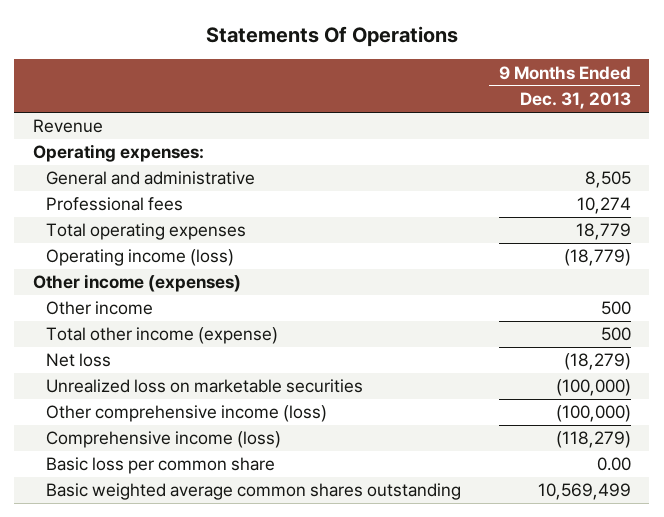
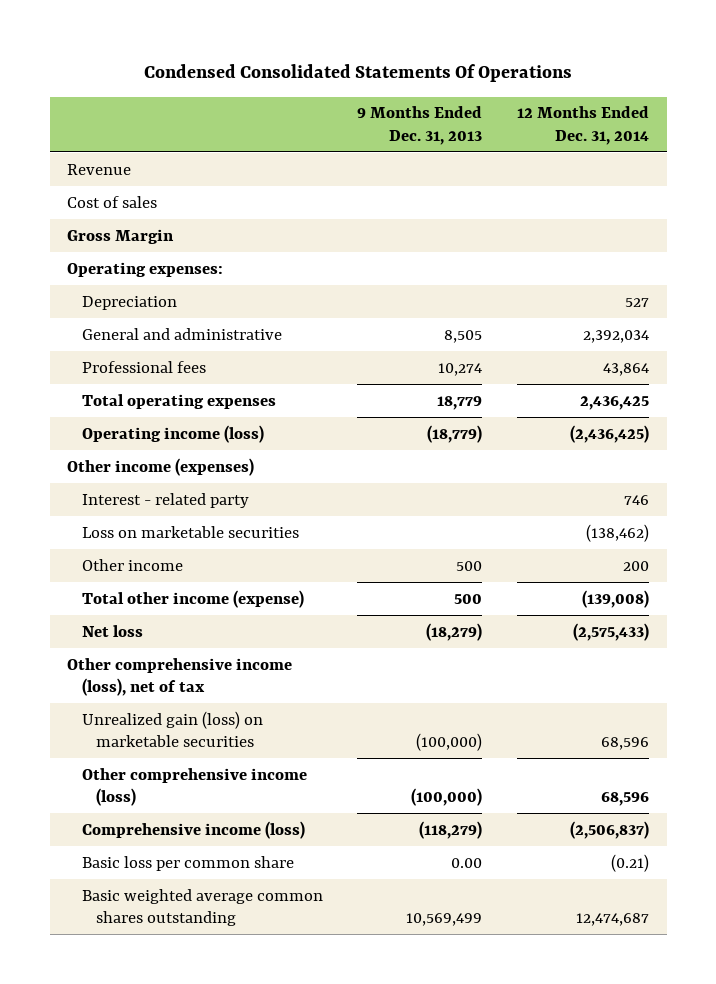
- Statements Of Operations
+ Condensed Consolidated Statements Of Operations
- | 9 Months Ended Dec. 31, 2013
+ | 9 Months Ended Dec. 31, 2013 | 12 Months Ended Dec. 31, 2014
+ Cost of sales
+ Gross Margin
+ Depreciation | | 527
+ Interest - related party | | 746
+ Loss on marketable securities | | (138,462)
- Unrealized loss on marketable securities | (100,000)
+ Other comprehensive income (loss), net of tax
+ Unrealized gain (loss) on marketable securities | (100,000) | 68,596

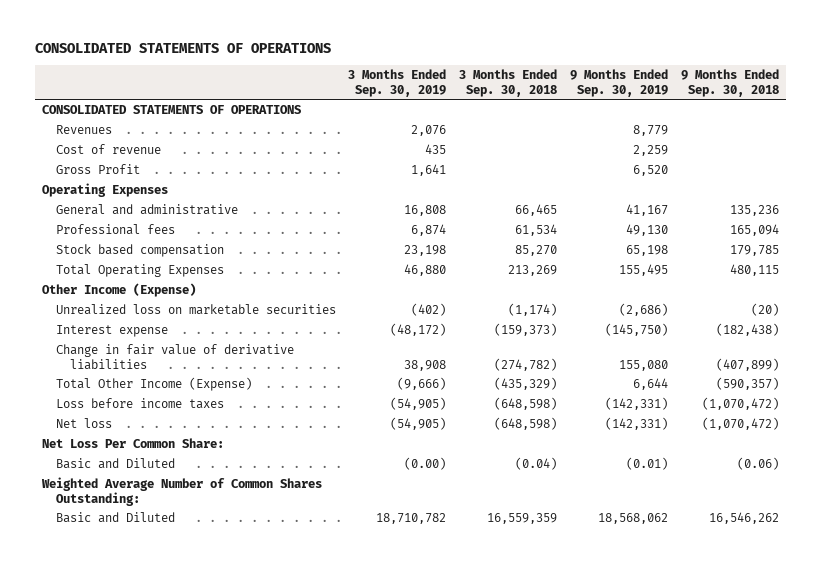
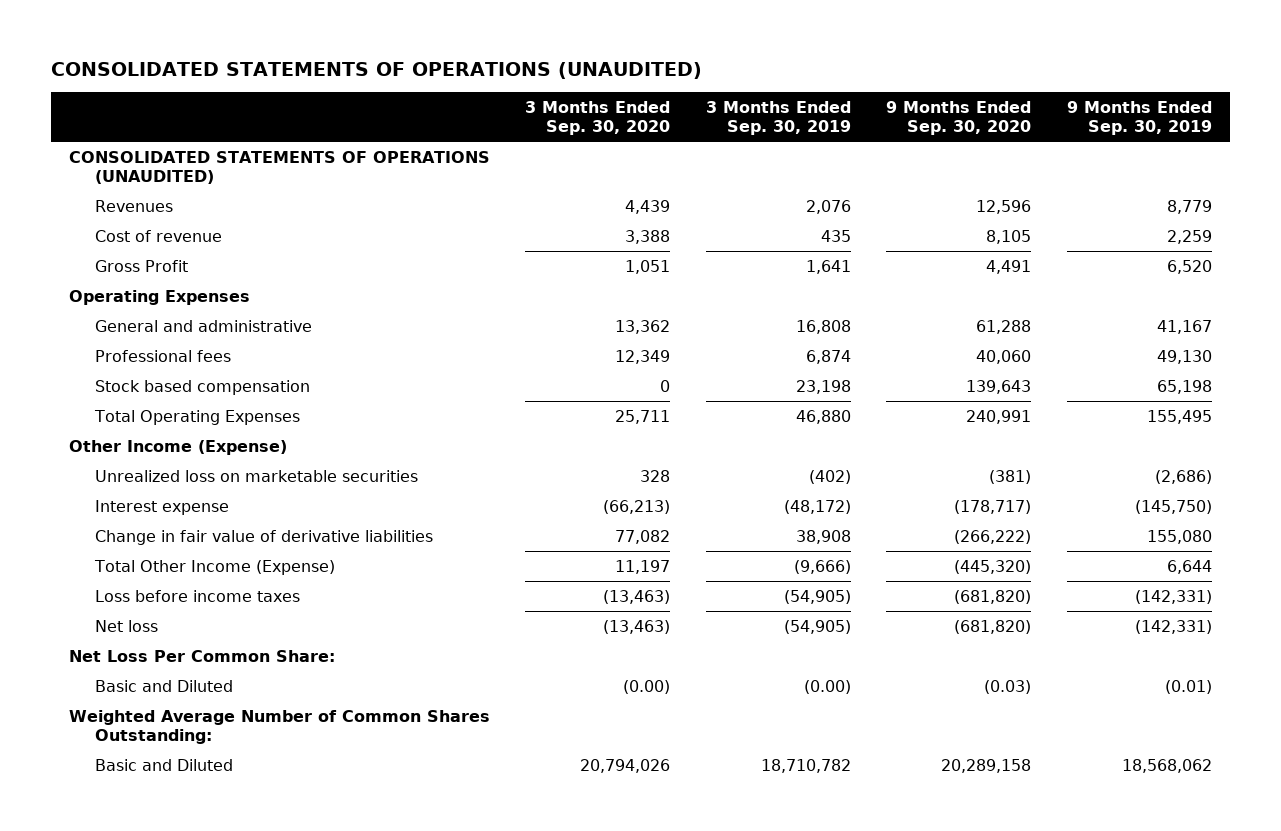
- CONSOLIDATED STATEMENTS OF OPERATIONS
+ CONSOLIDATED STATEMENTS OF OPERATIONS (UNAUDITED)
- | 3 Months Ended Sep. 30, 2019 | 3 Months Ended Sep. 30, 2018 | 9 Months Ended Sep. 30, 2019 | 9 Months Ended Sep. 30, 2018
+ | 3 Months Ended Sep. 30, 2020 | 3 Months Ended Sep. 30, 2019 | 9 Months Ended Sep. 30, 2020 | 9 Months Ended Sep. 30, 2019
- CONSOLIDATED STATEMENTS OF OPERATIONS
+ CONSOLIDATED STATEMENTS OF OPERATIONS (UNAUDITED)

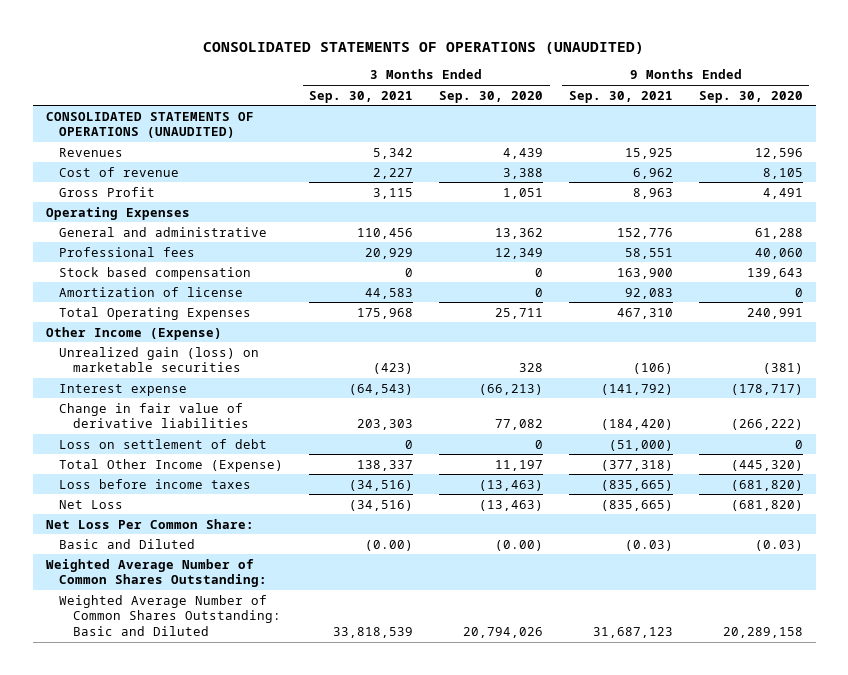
- | 3 Months Ended Sep. 30, 2020 | 3 Months Ended Sep. 30, 2019 | 9 Months Ended Sep. 30, 2020 | 9 Months Ended Sep. 30, 2019
+ | 3 Months Ended Sep. 30, 2021 | 3 Months Ended Sep. 30, 2020 | 9 Months Ended Sep. 30, 2021 | 9 Months Ended Sep. 30, 2020
+ Amortization of license | 44,583 | 0 | 92,083 | 0
- Unrealized loss on marketable securities | 328 | (402) | (381) | (2,686)
+ Unrealized gain (loss) on marketable securities | (423) | 328 | (106) | (381)
+ Loss on settlement of debt | 0 | 0 | (51,000) | 0
- Net loss | (13,463) | (54,905) | (681,820) | (142,331)
+ Net Loss | (34,516) | (13,463) | (835,665) | (681,820)
- Basic and Diluted | 20,794,026 | 18,710,782 | 20,289,158 | 18,568,062
+ Weighted Average Number of Common Shares Outstanding: Basic and Diluted | 33,818,539 | 20,794,026 | 31,687,123 | 20,289,158

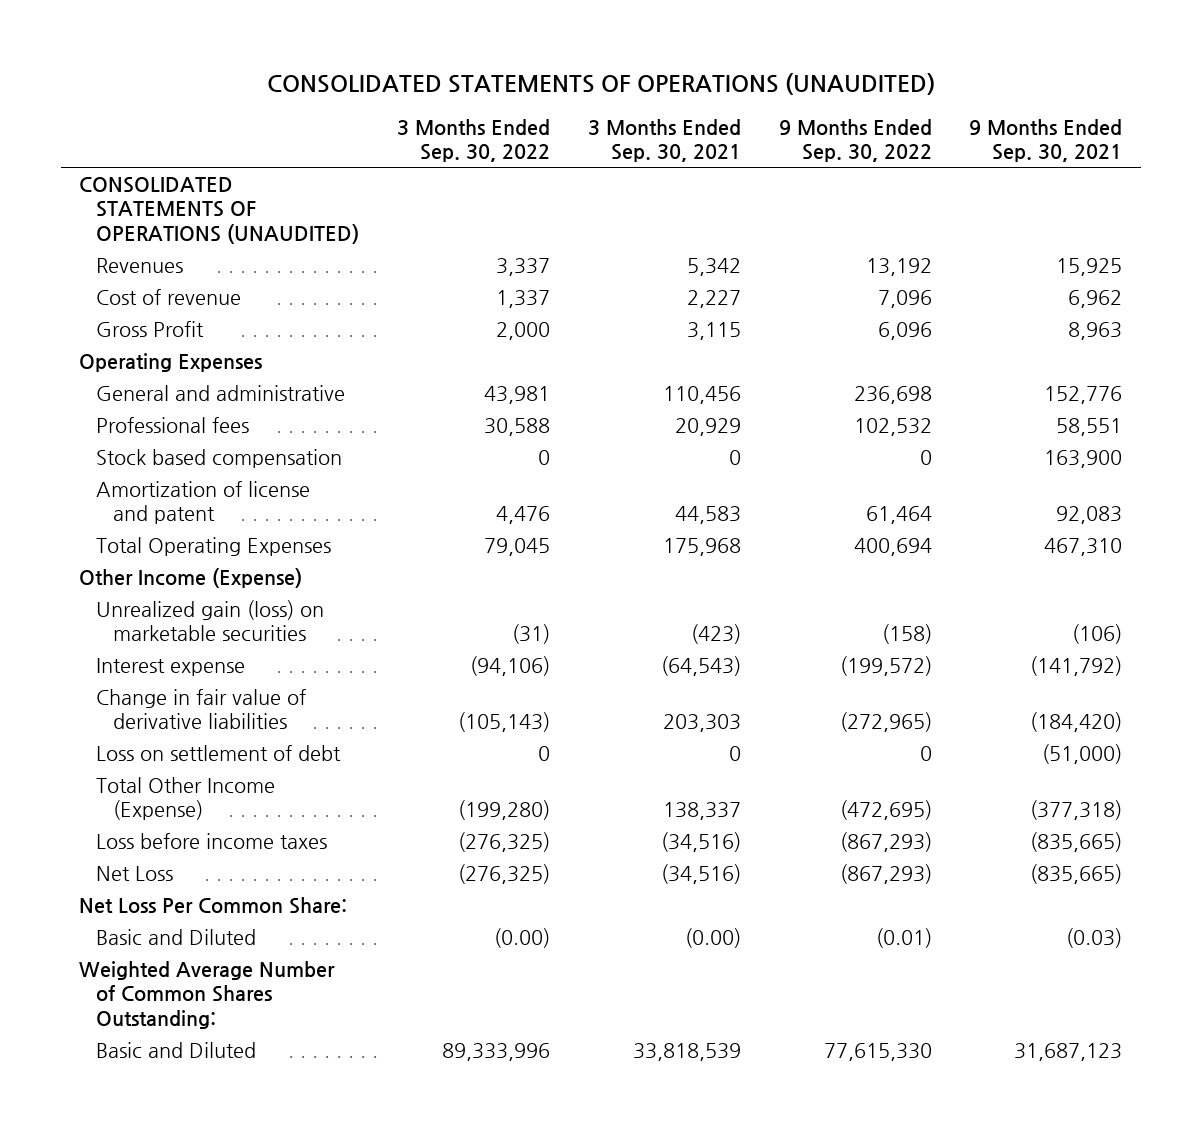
- | 3 Months Ended Sep. 30, 2021 | 3 Months Ended Sep. 30, 2020 | 9 Months Ended Sep. 30, 2021 | 9 Months Ended Sep. 30, 2020
+ | 3 Months Ended Sep. 30, 2022 | 3 Months Ended Sep. 30, 2021 | 9 Months Ended Sep. 30, 2022 | 9 Months Ended Sep. 30, 2021
- Amortization of license | 44,583 | 0 | 92,083 | 0
+ Amortization of license and patent | 4,476 | 44,583 | 61,464 | 92,083
- Weighted Average Number of Common Shares Outstanding: Basic and Diluted | 33,818,539 | 20,794,026 | 31,687,123 | 20,289,158
+ Basic and Diluted | 89,333,996 | 33,818,539 | 77,615,330 | 31,687,123

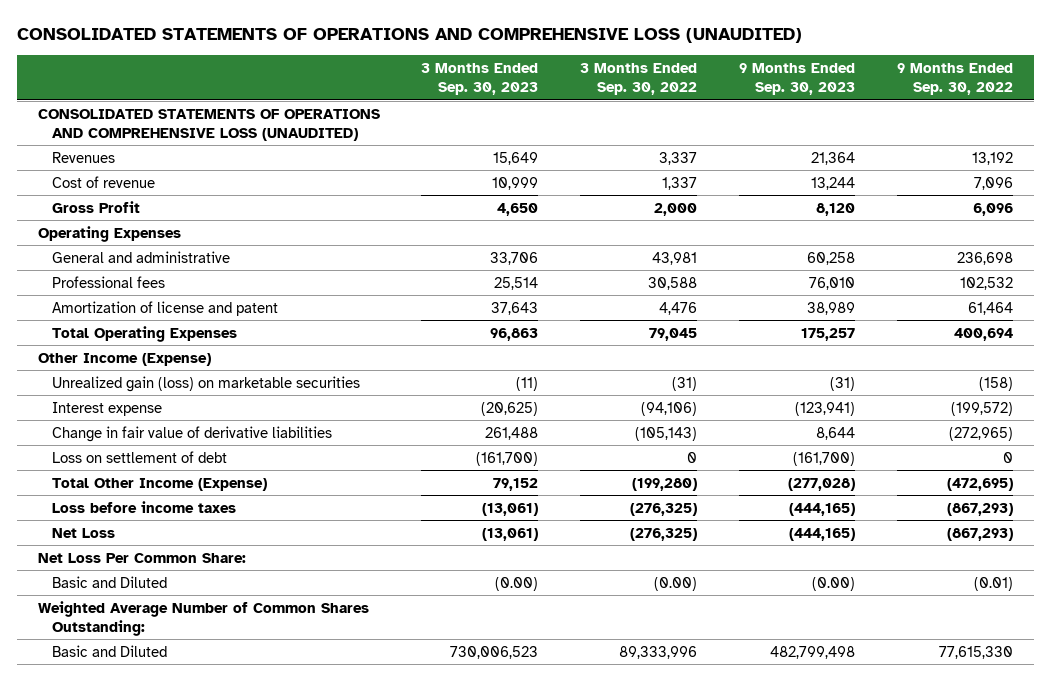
- CONSOLIDATED STATEMENTS OF OPERATIONS (UNAUDITED)
+ CONSOLIDATED STATEMENTS OF OPERATIONS AND COMPREHENSIVE LOSS (UNAUDITED)
- | 3 Months Ended Sep. 30, 2022 | 3 Months Ended Sep. 30, 2021 | 9 Months Ended Sep. 30, 2022 | 9 Months Ended Sep. 30, 2021
+ | 3 Months Ended Sep. 30, 2023 | 3 Months Ended Sep. 30, 2022 | 9 Months Ended Sep. 30, 2023 | 9 Months Ended Sep. 30, 2022
- CONSOLIDATED STATEMENTS OF OPERATIONS (UNAUDITED)
+ CONSOLIDATED STATEMENTS OF OPERATIONS AND COMPREHENSIVE LOSS (UNAUDITED)
- Stock based compensation | 0 | 0 | 0 | 163,900

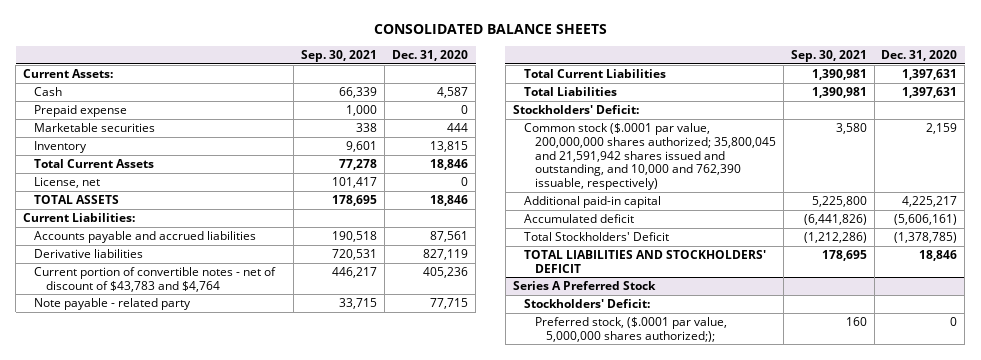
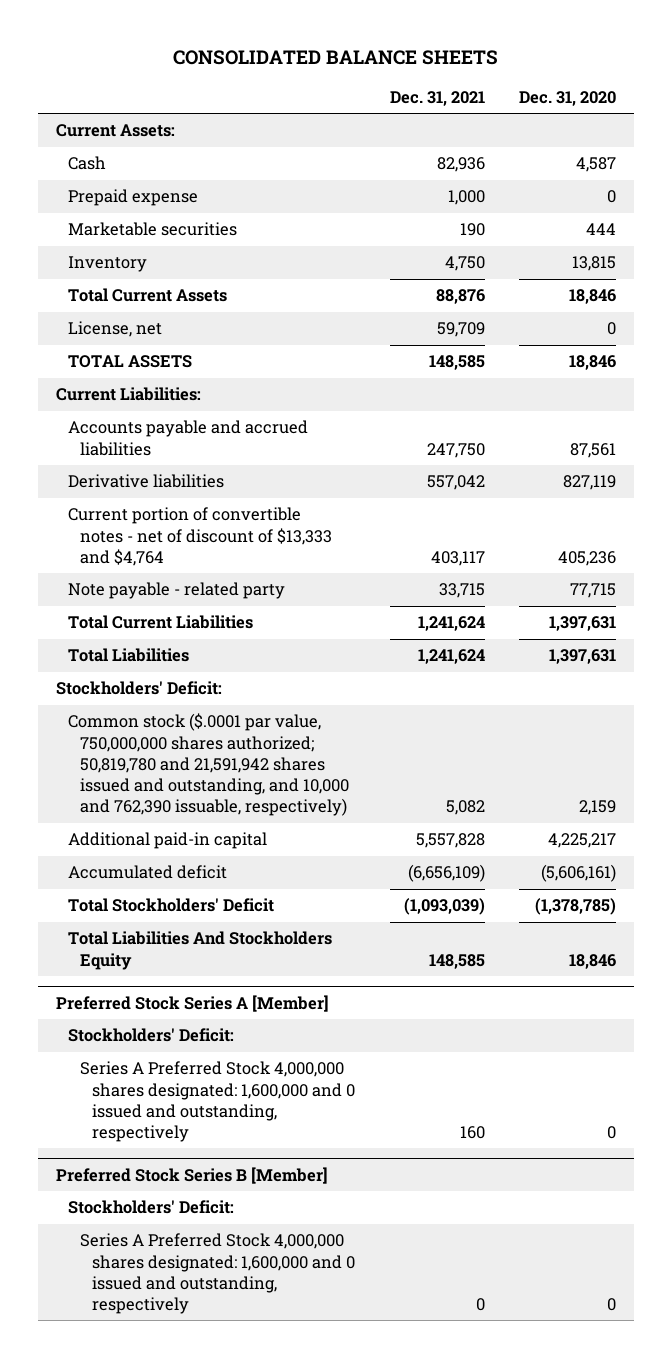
- | Sep. 30, 2021 | Dec. 31, 2020
+ | Dec. 31, 2021 | Dec. 31, 2020
- Current portion of convertible notes - net of discount of $43,783 and $4,764 | 446,217 | 405,236
+ Current portion of convertible notes - net of discount of $13,333 and $4,764 | 403,117 | 405,236
- Common stock ($.0001 par value, 200,000,000 shares authorized; 35,800,045 and 21,591,942 shares issued and outstanding, and 10,000 and 762,390 issuable, respectively) | 3,580 | 2,159
+ Common stock ($.0001 par value, 750,000,000 shares authorized; 50,819,780 and 21,591,942 shares issued and outstanding, and 10,000 and 762,390 issuable, respectively) | 5,082 | 2,159
- TOTAL LIABILITIES AND STOCKHOLDERS' DEFICIT | 178,695 | 18,846
- Series A Preferred Stock
+ Total Liabilities And Stockholders Equity | 148,585 | 18,846
+ Preferred Stock Series A [Member]
- Preferred stock, ($.0001 par value, 5,000,000 shares authorized;); | 160 | 0
+ Series A Preferred Stock 4,000,000 shares designated: 1,600,000 and 0 issued and outstanding, respectively | 160 | 0
+ Preferred Stock Series B [Member]
+ Stockholders' Deficit:
+ Series A Preferred Stock 4,000,000 shares designated: 1,600,000 and 0 issued and outstanding, respectively | 0 | 0

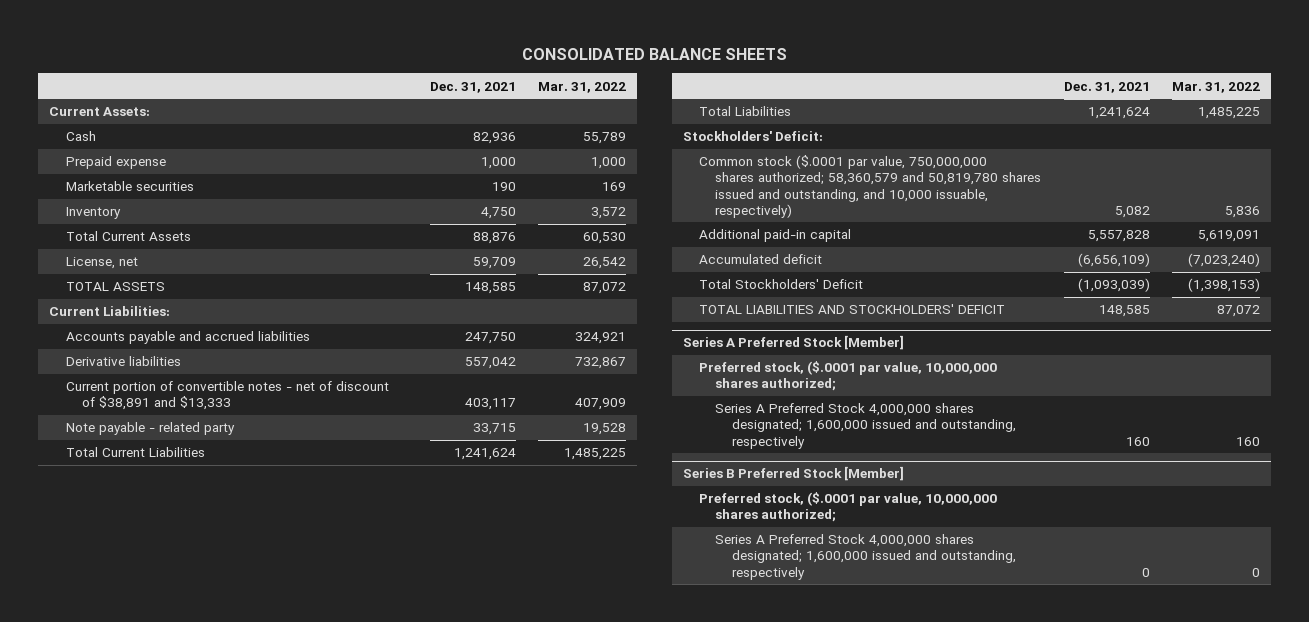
- | Dec. 31, 2021 | Dec. 31, 2020
+ | Dec. 31, 2021 | Mar. 31, 2022
- Current portion of convertible notes - net of discount of $13,333 and $4,764 | 403,117 | 405,236
+ Current portion of convertible notes - net of discount of $38,891 and $13,333 | 403,117 | 407,909
- Common stock ($.0001 par value, 750,000,000 shares authorized; 50,819,780 and 21,591,942 shares issued and outstanding, and 10,000 and 762,390 issuable, respectively) | 5,082 | 2,159
+ Common stock ($.0001 par value, 750,000,000 shares authorized; 58,360,579 and 50,819,780 shares issued and outstanding, and 10,000 issuable, respectively) | 5,082 | 5,836
- Total Liabilities And Stockholders Equity | 148,585 | 18,846
- Preferred Stock Series A [Member]
- Stockholders' Deficit:
- Series A Preferred Stock 4,000,000 shares designated: 1,600,000 and 0 issued and outstanding, respectively | 160 | 0
- Preferred Stock Series B [Member]
- Stockholders' Deficit:
- Series A Preferred Stock 4,000,000 shares designated: 1,600,000 and 0 issued and outstanding, respectively | 0 | 0
+ TOTAL LIABILITIES AND STOCKHOLDERS' DEFICIT | 148,585 | 87,072
+ Series A Preferred Stock [Member]
+ Preferred stock, ($.0001 par value, 10,000,000 shares authorized;
+ Series A Preferred Stock 4,000,000 shares designated; 1,600,000 issued and outstanding, respectively | 160 | 160
+ Series B Preferred Stock [Member]
+ Preferred stock, ($.0001 par value, 10,000,000 shares authorized;
+ Series A Preferred Stock 4,000,000 shares designated; 1,600,000 issued and outstanding, respectively | 0 | 0

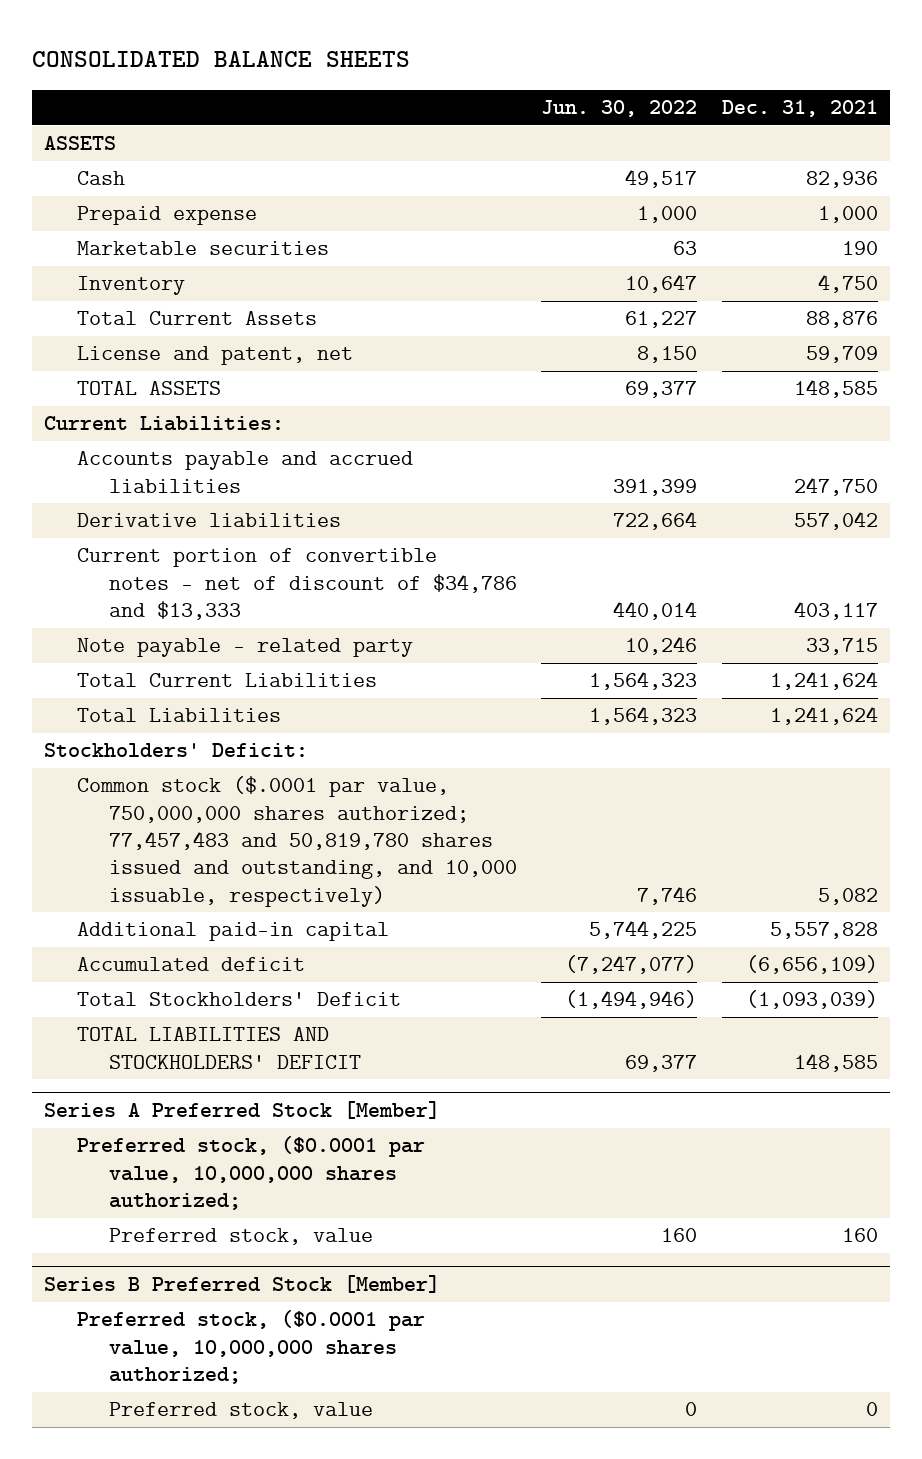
- | Dec. 31, 2021 | Mar. 31, 2022
+ | Jun. 30, 2022 | Dec. 31, 2021
- Current Assets:
+ ASSETS
- License, net | 59,709 | 26,542
+ License and patent, net | 8,150 | 59,709
- Current portion of convertible notes - net of discount of $38,891 and $13,333 | 403,117 | 407,909
+ Current portion of convertible notes - net of discount of $34,786 and $13,333 | 440,014 | 403,117
- Common stock ($.0001 par value, 750,000,000 shares authorized; 58,360,579 and 50,819,780 shares issued and outstanding, and 10,000 issuable, respectively) | 5,082 | 5,836
+ Common stock ($.0001 par value, 750,000,000 shares authorized; 77,457,483 and 50,819,780 shares issued and outstanding, and 10,000 issuable, respectively) | 7,746 | 5,082
@ Series A Preferred Stock [Member]
- Preferred stock, ($.0001 par value, 10,000,000 shares authorized;
- Series A Preferred Stock 4,000,000 shares designated; 1,600,000 issued and outstanding, respectively | 160 | 160
+ Preferred stock, ($0.0001 par value, 10,000,000 shares authorized;
+ Preferred stock, value | 160 | 160
@ Series B Preferred Stock [Member]
- Preferred stock, ($.0001 par value, 10,000,000 shares authorized;
- Series A Preferred Stock 4,000,000 shares designated; 1,600,000 issued and outstanding, respectively | 0 | 0
+ Preferred stock, ($0.0001 par value, 10,000,000 shares authorized;
+ Preferred stock, value | 0 | 0

